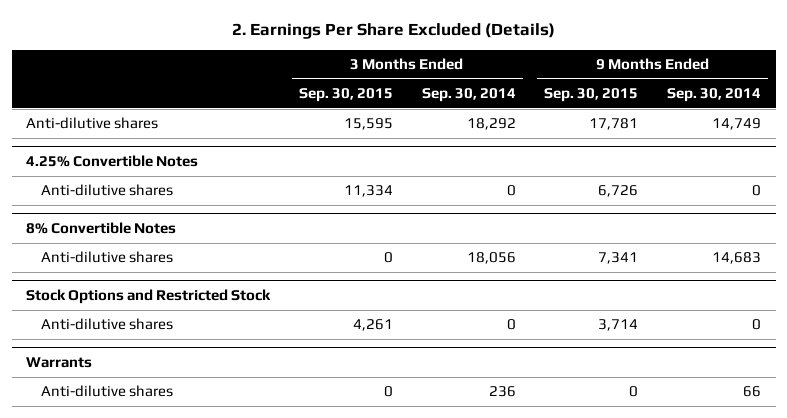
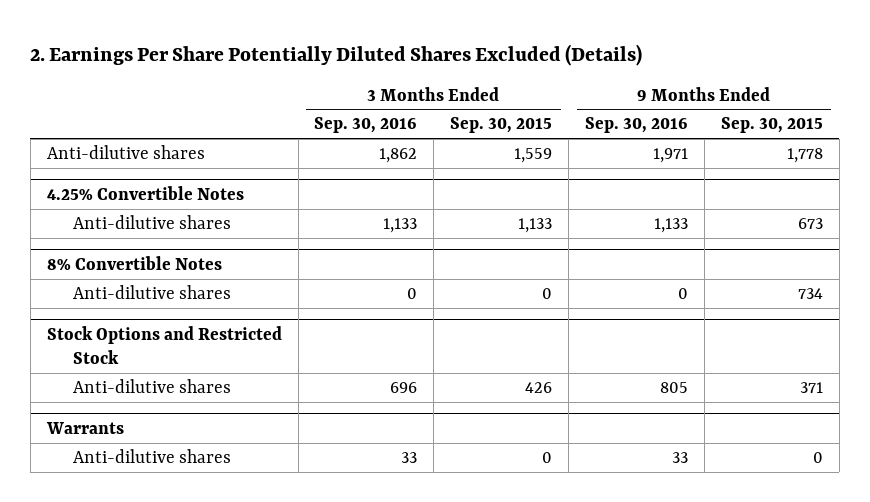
- 2. Earnings Per Share Excluded (Details)
+ 2. Earnings Per Share Potentially Diluted Shares Excluded (Details)
- | 3 Months Ended Sep. 30, 2015 | 3 Months Ended Sep. 30, 2014 | 9 Months Ended Sep. 30, 2015 | 9 Months Ended Sep. 30, 2014
+ | 3 Months Ended Sep. 30, 2016 | 3 Months Ended Sep. 30, 2015 | 9 Months Ended Sep. 30, 2016 | 9 Months Ended Sep. 30, 2015
- Anti-dilutive shares | 15,595 | 18,292 | 17,781 | 14,749
+ Anti-dilutive shares | 1,862 | 1,559 | 1,971 | 1,778
@ 4.25% Convertible Notes
- Anti-dilutive shares | 11,334 | 0 | 6,726 | 0
+ Anti-dilutive shares | 1,133 | 1,133 | 1,133 | 673
@ 8% Convertible Notes
- Anti-dilutive shares | 0 | 18,056 | 7,341 | 14,683
+ Anti-dilutive shares | 0 | 0 | 0 | 734
@ Stock Options and Restricted Stock
- Anti-dilutive shares | 4,261 | 0 | 3,714 | 0
+ Anti-dilutive shares | 696 | 426 | 805 | 371

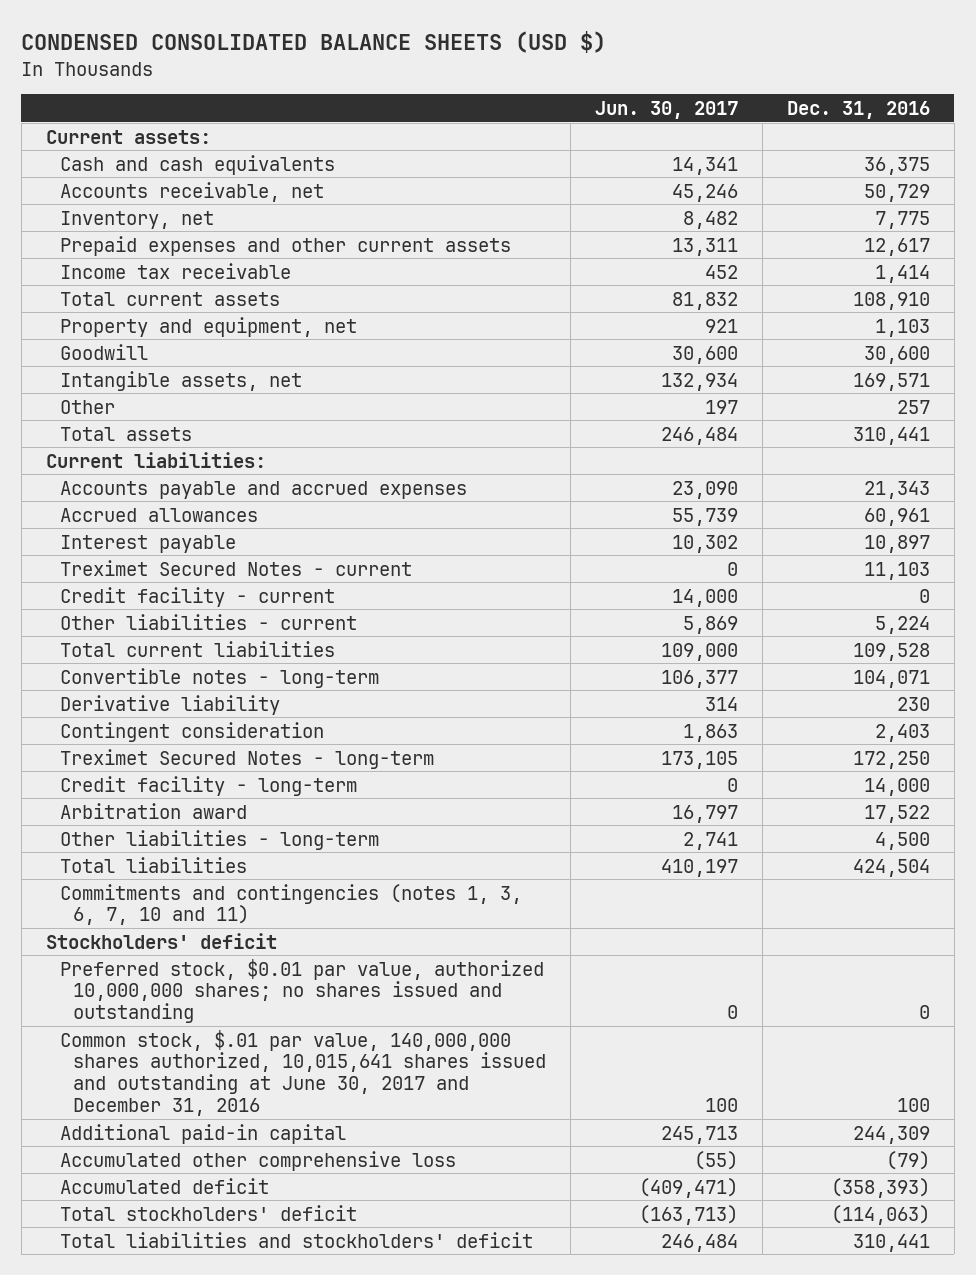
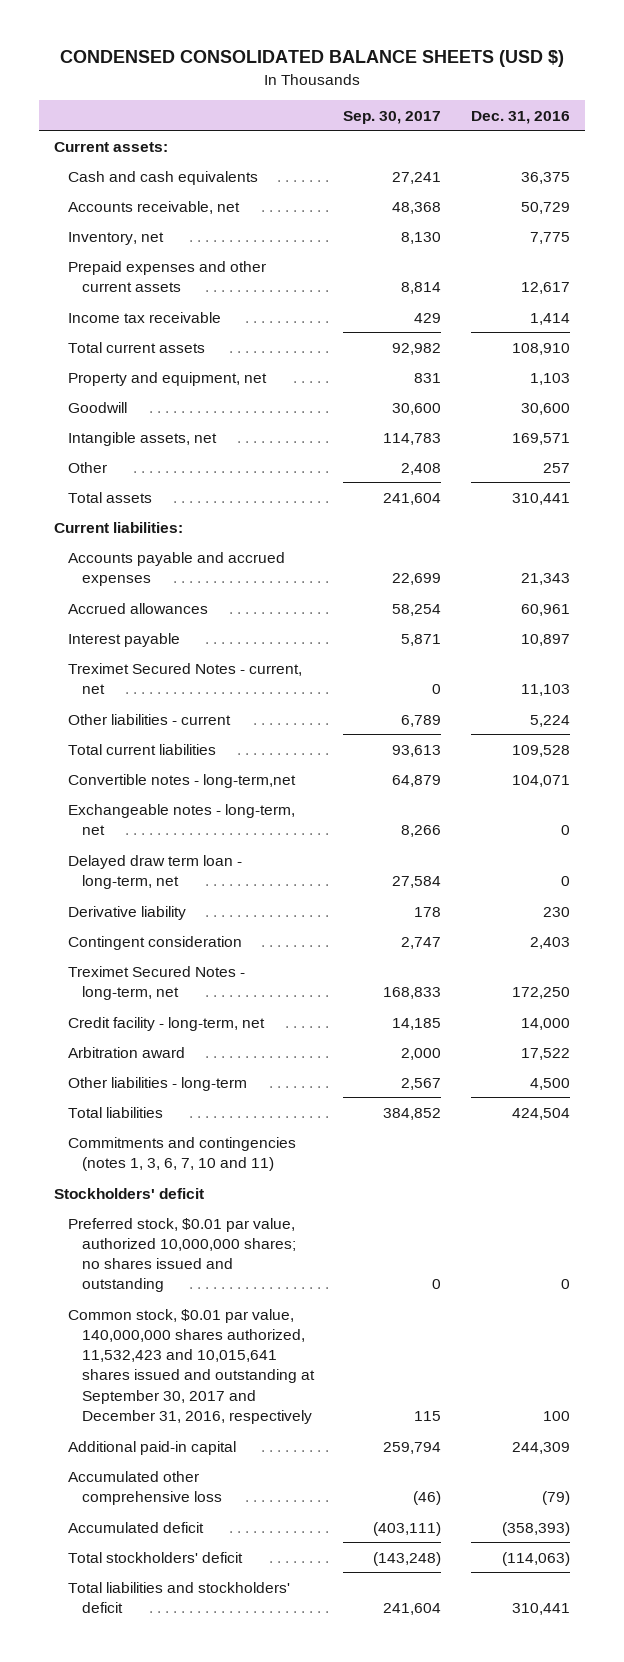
- | Jun. 30, 2017 | Dec. 31, 2016
+ | Sep. 30, 2017 | Dec. 31, 2016
- Treximet Secured Notes - current | 0 | 11,103
- Credit facility - current | 14,000 | 0
+ Treximet Secured Notes - current, net | 0 | 11,103
- Convertible notes - long-term | 106,377 | 104,071
+ Convertible notes - long-term,net | 64,879 | 104,071
+ Exchangeable notes - long-term, net | 8,266 | 0
+ Delayed draw term loan - long-term, net | 27,584 | 0
- Treximet Secured Notes - long-term | 173,105 | 172,250
- Credit facility - long-term | 0 | 14,000
+ Treximet Secured Notes - long-term, net | 168,833 | 172,250
+ Credit facility - long-term, net | 14,185 | 14,000
- Common stock, $.01 par value, 140,000,000 shares authorized, 10,015,641 shares issued and outstanding at June 30, 2017 and December 31, 2016 | 100 | 100
+ Common stock, $0.01 par value, 140,000,000 shares authorized, 11,532,423 and 10,015,641 shares issued and outstanding at September 30, 2017 and December 31, 2016, respectively | 115 | 100

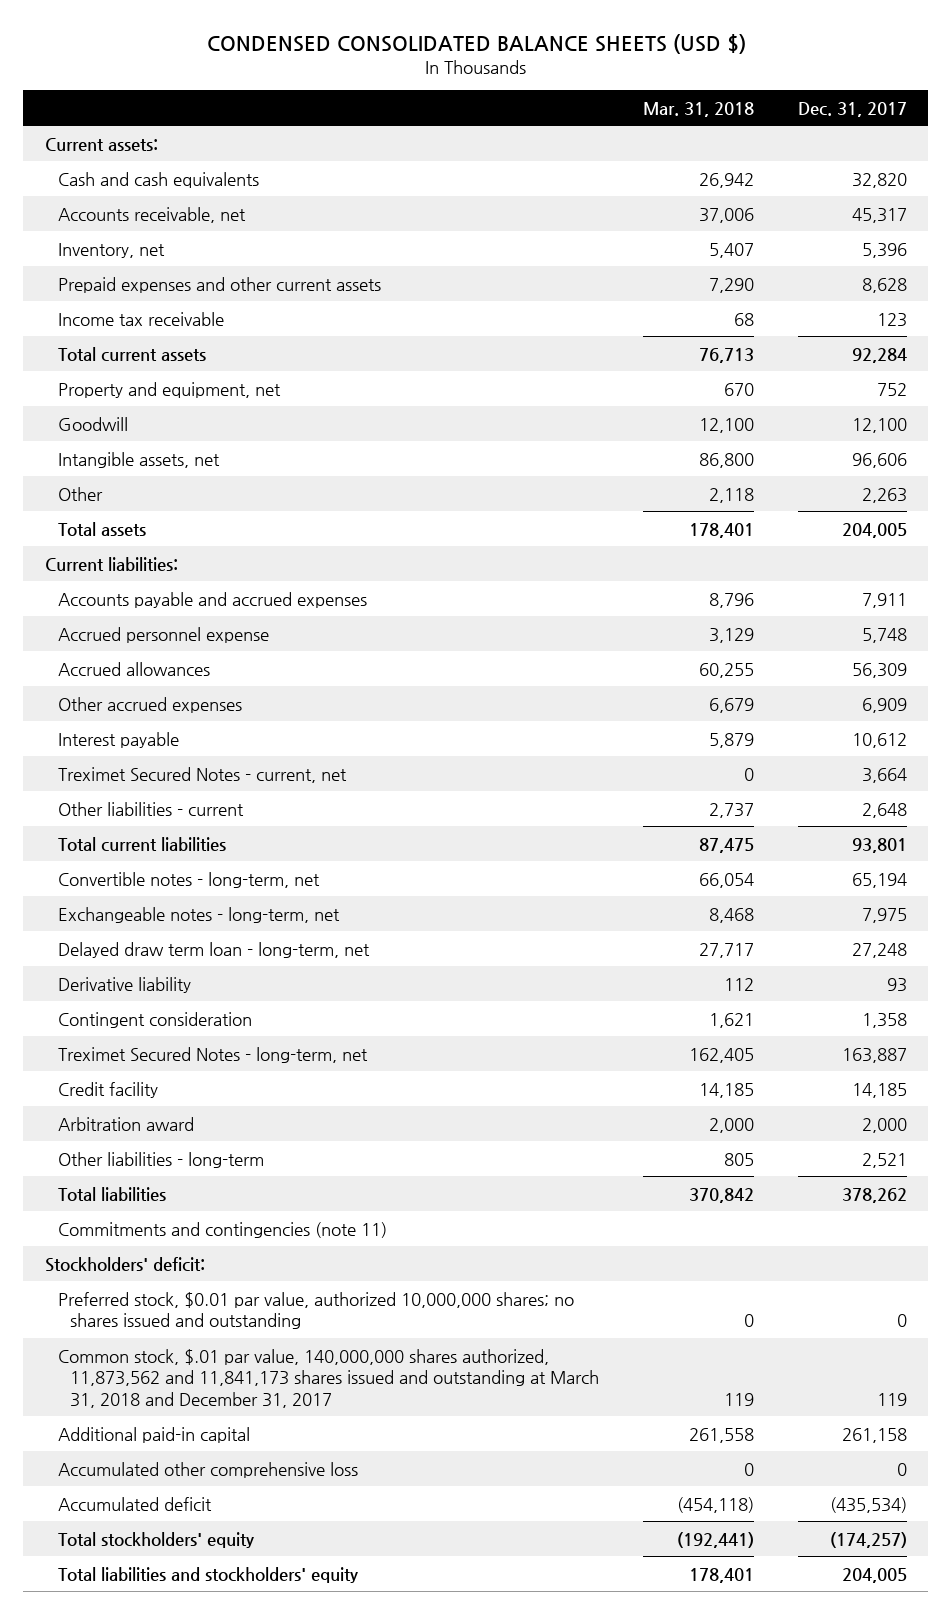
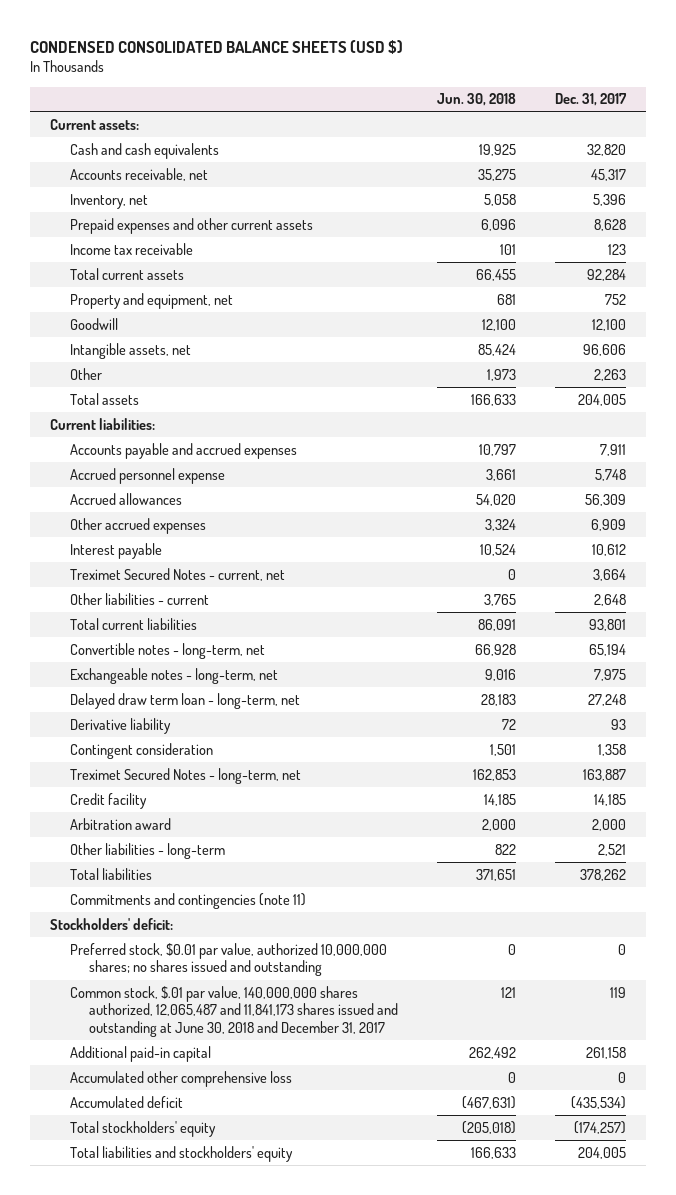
- | Mar. 31, 2018 | Dec. 31, 2017
+ | Jun. 30, 2018 | Dec. 31, 2017
- Common stock, $.01 par value, 140,000,000 shares authorized, 11,873,562 and 11,841,173 shares issued and outstanding at March 31, 2018 and December 31, 2017 | 119 | 119
+ Common stock, $.01 par value, 140,000,000 shares authorized, 12,065,487 and 11,841,173 shares issued and outstanding at June 30, 2018 and December 31, 2017 | 121 | 119

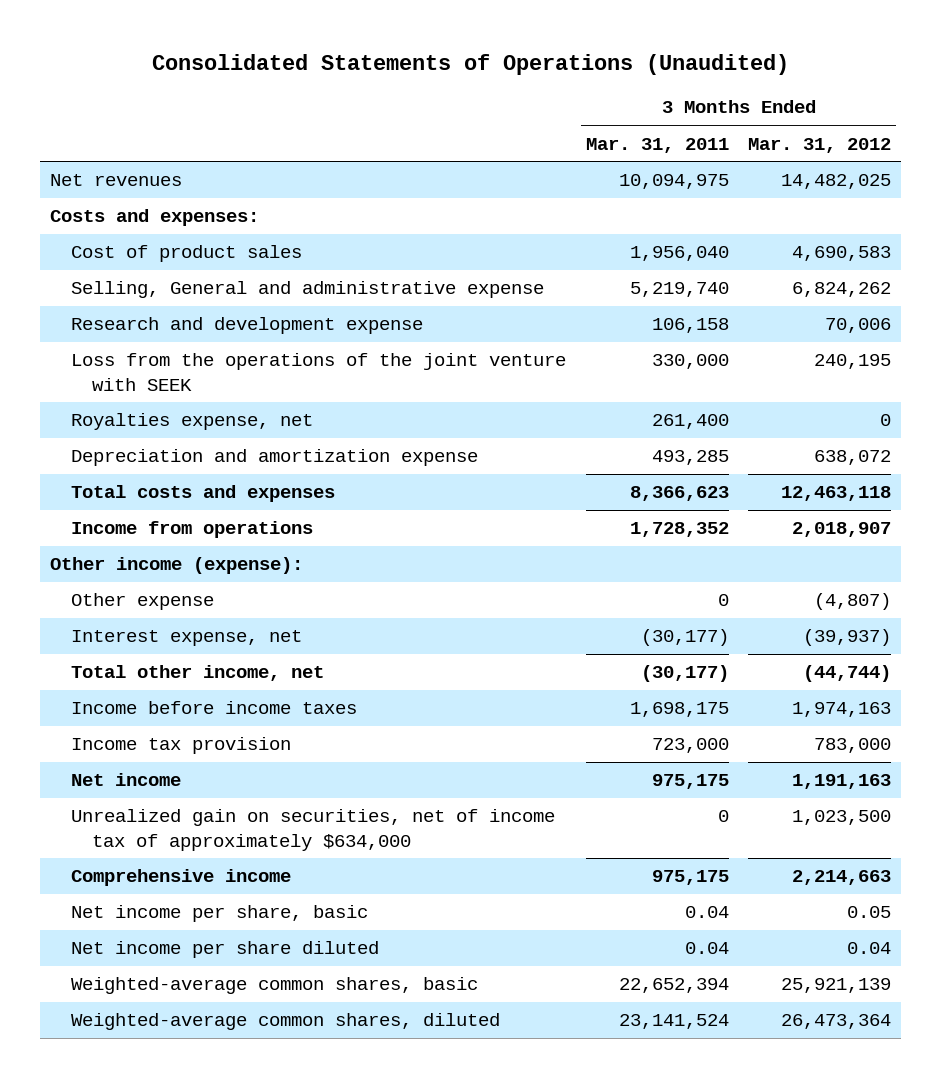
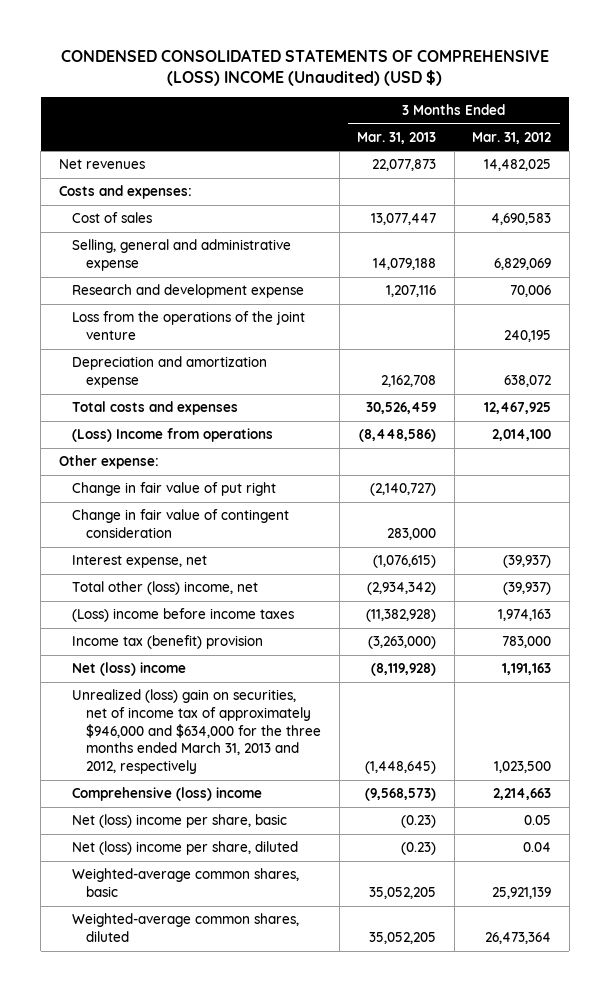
- Consolidated Statements of Operations (Unaudited)
+ CONDENSED CONSOLIDATED STATEMENTS OF COMPREHENSIVE (LOSS) INCOME (Unaudited) (USD $)
- | 3 Months Ended Mar. 31, 2011 | 3 Months Ended Mar. 31, 2012
+ | 3 Months Ended Mar. 31, 2013 | 3 Months Ended Mar. 31, 2012
- Cost of product sales | 1,956,040 | 4,690,583
- Selling, General and administrative expense | 5,219,740 | 6,824,262
+ Cost of sales | 13,077,447 | 4,690,583
+ Selling, general and administrative expense | 14,079,188 | 6,829,069
- Loss from the operations of the joint venture with SEEK | 330,000 | 240,195
- Royalties expense, net | 261,400 | 0
+ Loss from the operations of the joint venture | | 240,195
- Total costs and expenses | 8,366,623 | 12,463,118
- Income from operations | 1,728,352 | 2,018,907
- Other income (expense):
- Other expense | 0 | (4,807)
+ Total costs and expenses | 30,526,459 | 12,467,925
+ (Loss) Income from operations | (8,448,586) | 2,014,100
+ Other expense:
+ Change in fair value of put right | (2,140,727) |
+ Change in fair value of contingent consideration | 283,000 |
- Total other income, net | (30,177) | (44,744)
- Income before income taxes | 1,698,175 | 1,974,163
- Income tax provision | 723,000 | 783,000
- Net income | 975,175 | 1,191,163
- Unrealized gain on securities, net of income tax of approximately $634,000 | 0 | 1,023,500
- Comprehensive income | 975,175 | 2,214,663
- Net income per share, basic | 0.04 | 0.05
- Net income per share diluted | 0.04 | 0.04
+ Total other (loss) income, net | (2,934,342) | (39,937)
+ (Loss) income before income taxes | (11,382,928) | 1,974,163
+ Income tax (benefit) provision | (3,263,000) | 783,000
+ Net (loss) income | (8,119,928) | 1,191,163
+ Unrealized (loss) gain on securities, net of income tax of approximately $946,000 and $634,000 for the three months ended March 31, 2013 and 2012, respectively | (1,448,645) | 1,023,500
+ Comprehensive (loss) income | (9,568,573) | 2,214,663
+ Net (loss) income per share, basic | (0.23) | 0.05
+ Net (loss) income per share, diluted | (0.23) | 0.04

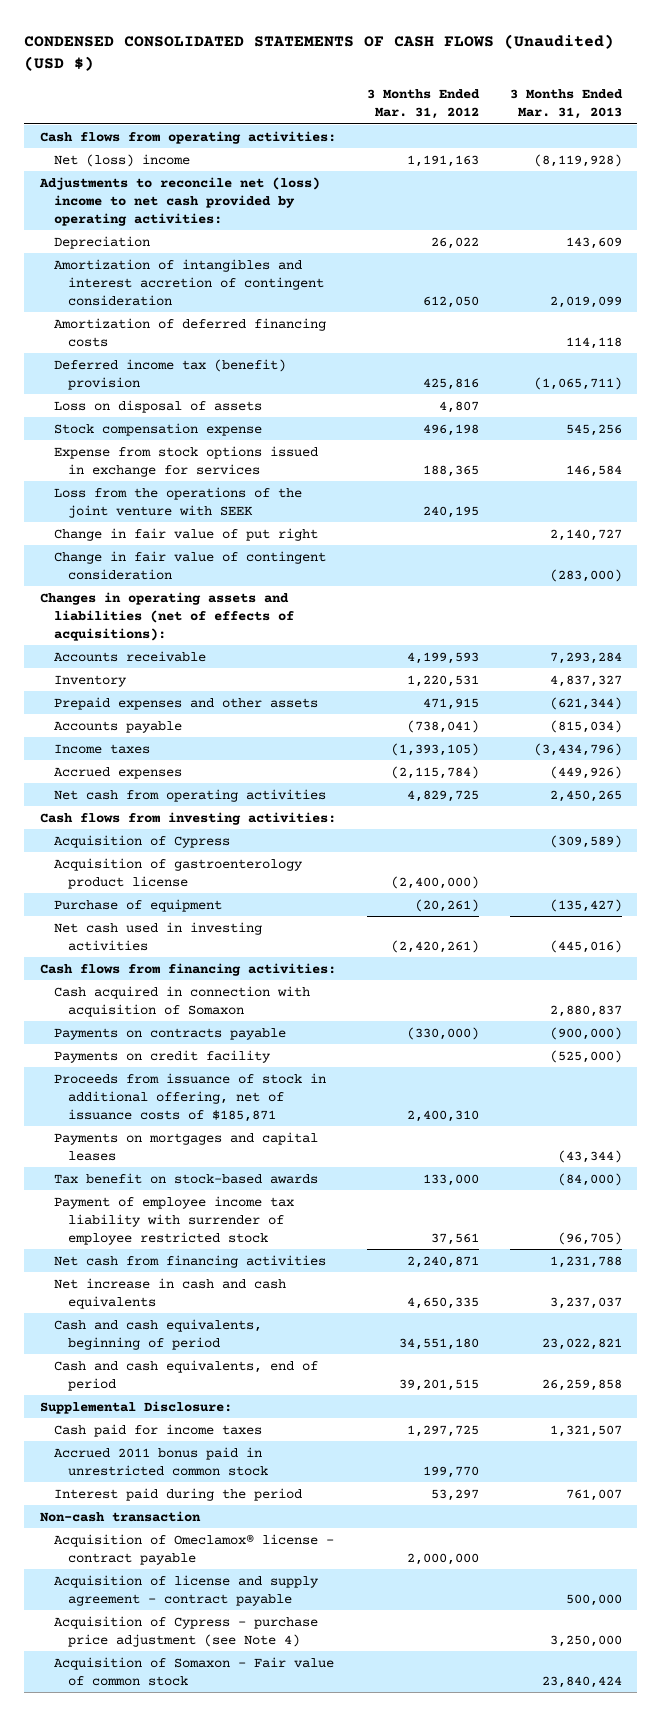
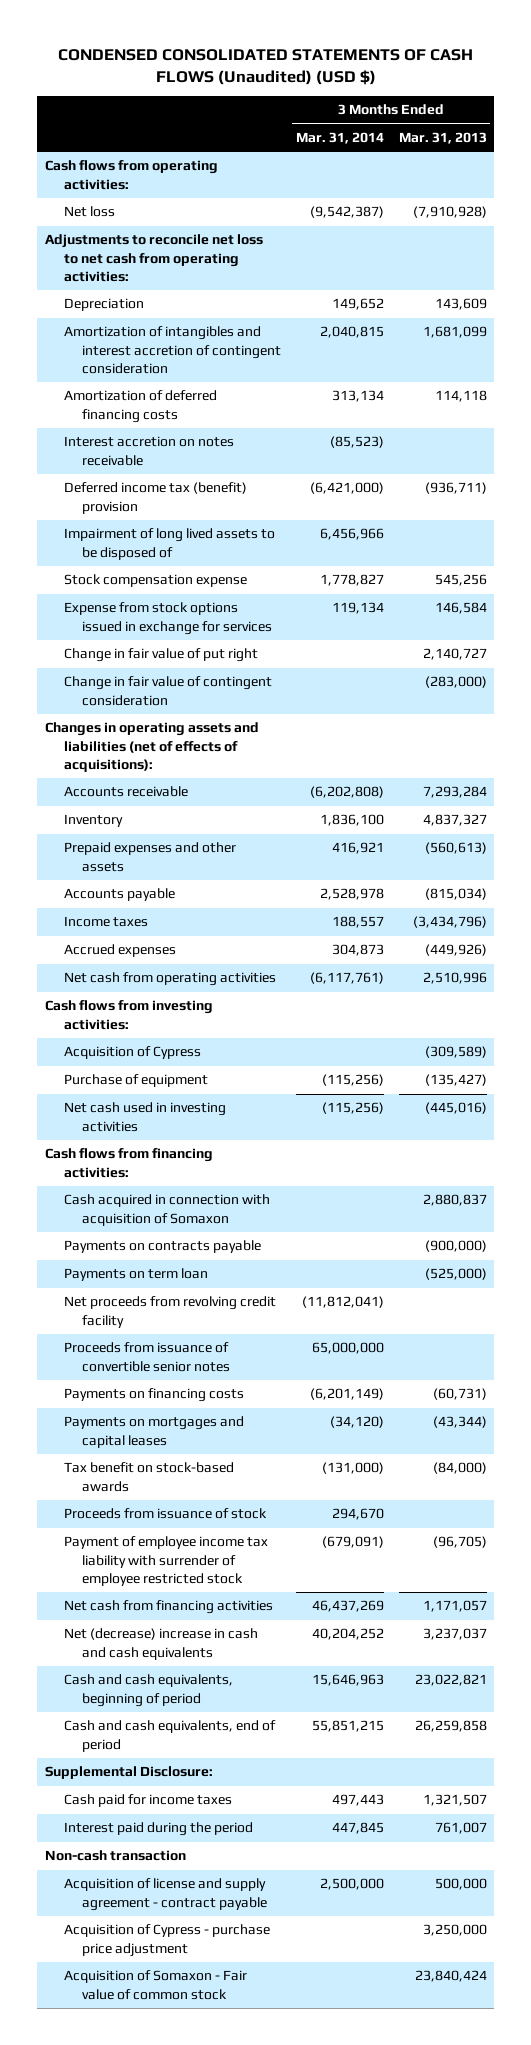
- | 3 Months Ended Mar. 31, 2012 | 3 Months Ended Mar. 31, 2013
+ | 3 Months Ended Mar. 31, 2014 | 3 Months Ended Mar. 31, 2013
- Net (loss) income | 1,191,163 | (8,119,928)
- Adjustments to reconcile net (loss) income to net cash provided by operating activities:
+ Net loss | (9,542,387) | (7,910,928)
+ Adjustments to reconcile net loss to net cash from operating activities:
- Amortization of intangibles and interest accretion of contingent consideration | 612,050 | 2,019,099
+ Amortization of intangibles and interest accretion of contingent consideration | 2,040,815 | 1,681,099
- Deferred income tax (benefit) provision | 425,816 | (1,065,711)
- Loss on disposal of assets | 4,807 |
+ Interest accretion on notes receivable | (85,523) |
+ Deferred income tax (benefit) provision | (6,421,000) | (936,711)
+ Impairment of long lived assets to be disposed of | 6,456,966 |
- Loss from the operations of the joint venture with SEEK | 240,195 |
- Prepaid expenses and other assets | 471,915 | (621,344)
+ Prepaid expenses and other assets | 416,921 | (560,613)
- Net cash from operating activities | 4,829,725 | 2,450,265
+ Net cash from operating activities | (6,117,761) | 2,510,996
- Acquisition of gastroenterology product license | (2,400,000) |
- Payments on credit facility | | (525,000)
- Proceeds from issuance of stock in additional offering, net of issuance costs of $185,871 | 2,400,310 |
+ Payments on term loan | | (525,000)
+ Net proceeds from revolving credit facility | (11,812,041) |
+ Proceeds from issuance of convertible senior notes | 65,000,000 |
+ Payments on financing costs | (6,201,149) | (60,731)
+ Proceeds from issuance of stock | 294,670 |
- Net cash from financing activities | 2,240,871 | 1,231,788
- Net increase in cash and cash equivalents | 4,650,335 | 3,237,037
+ Net cash from financing activities | 46,437,269 | 1,171,057
+ Net (decrease) increase in cash and cash equivalents | 40,204,252 | 3,237,037
- Accrued 2011 bonus paid in unrestricted common stock | 199,770 |
- Acquisition of Omeclamox® license - contract payable | 2,000,000 |
- Acquisition of Cypress - purchase price adjustment (see Note 4) | | 3,250,000
+ Acquisition of Cypress - purchase price adjustment | | 3,250,000

